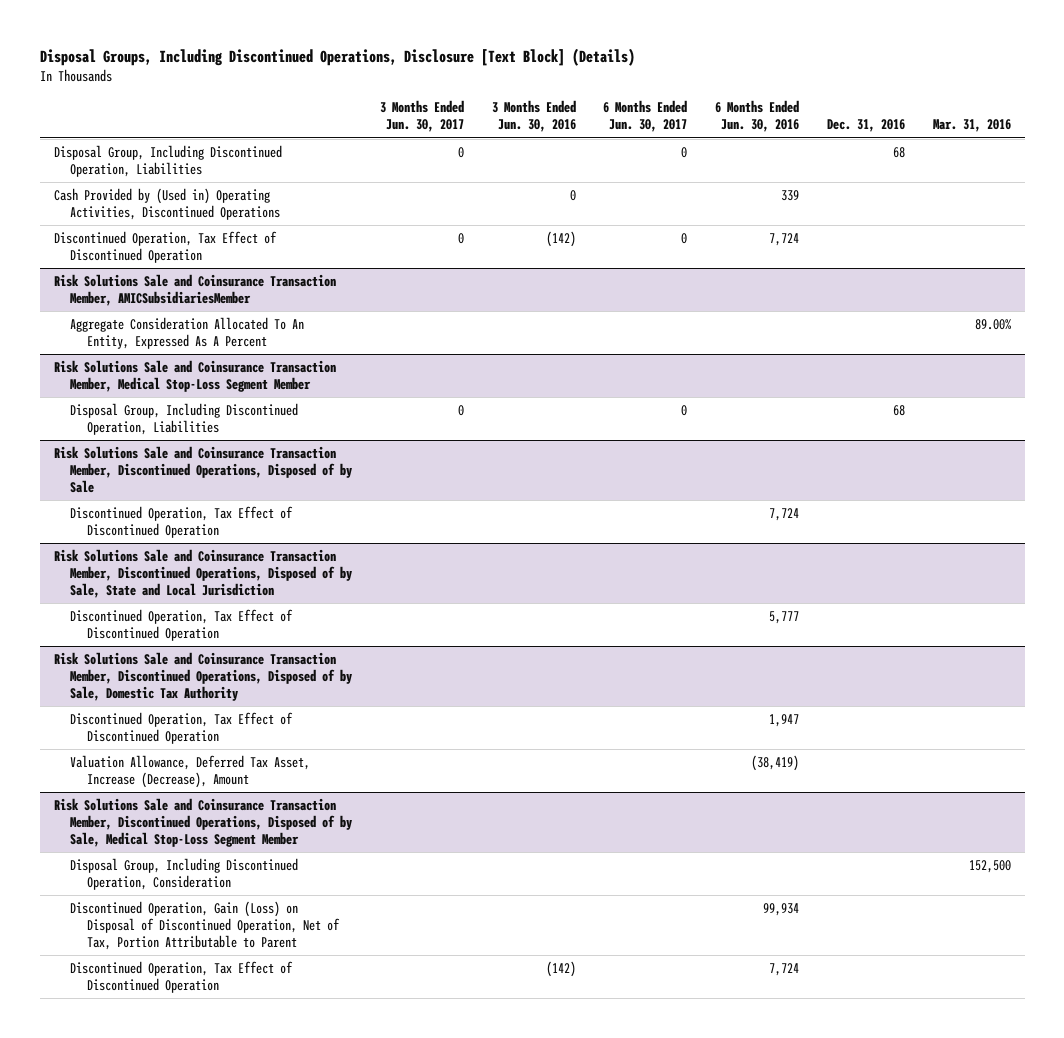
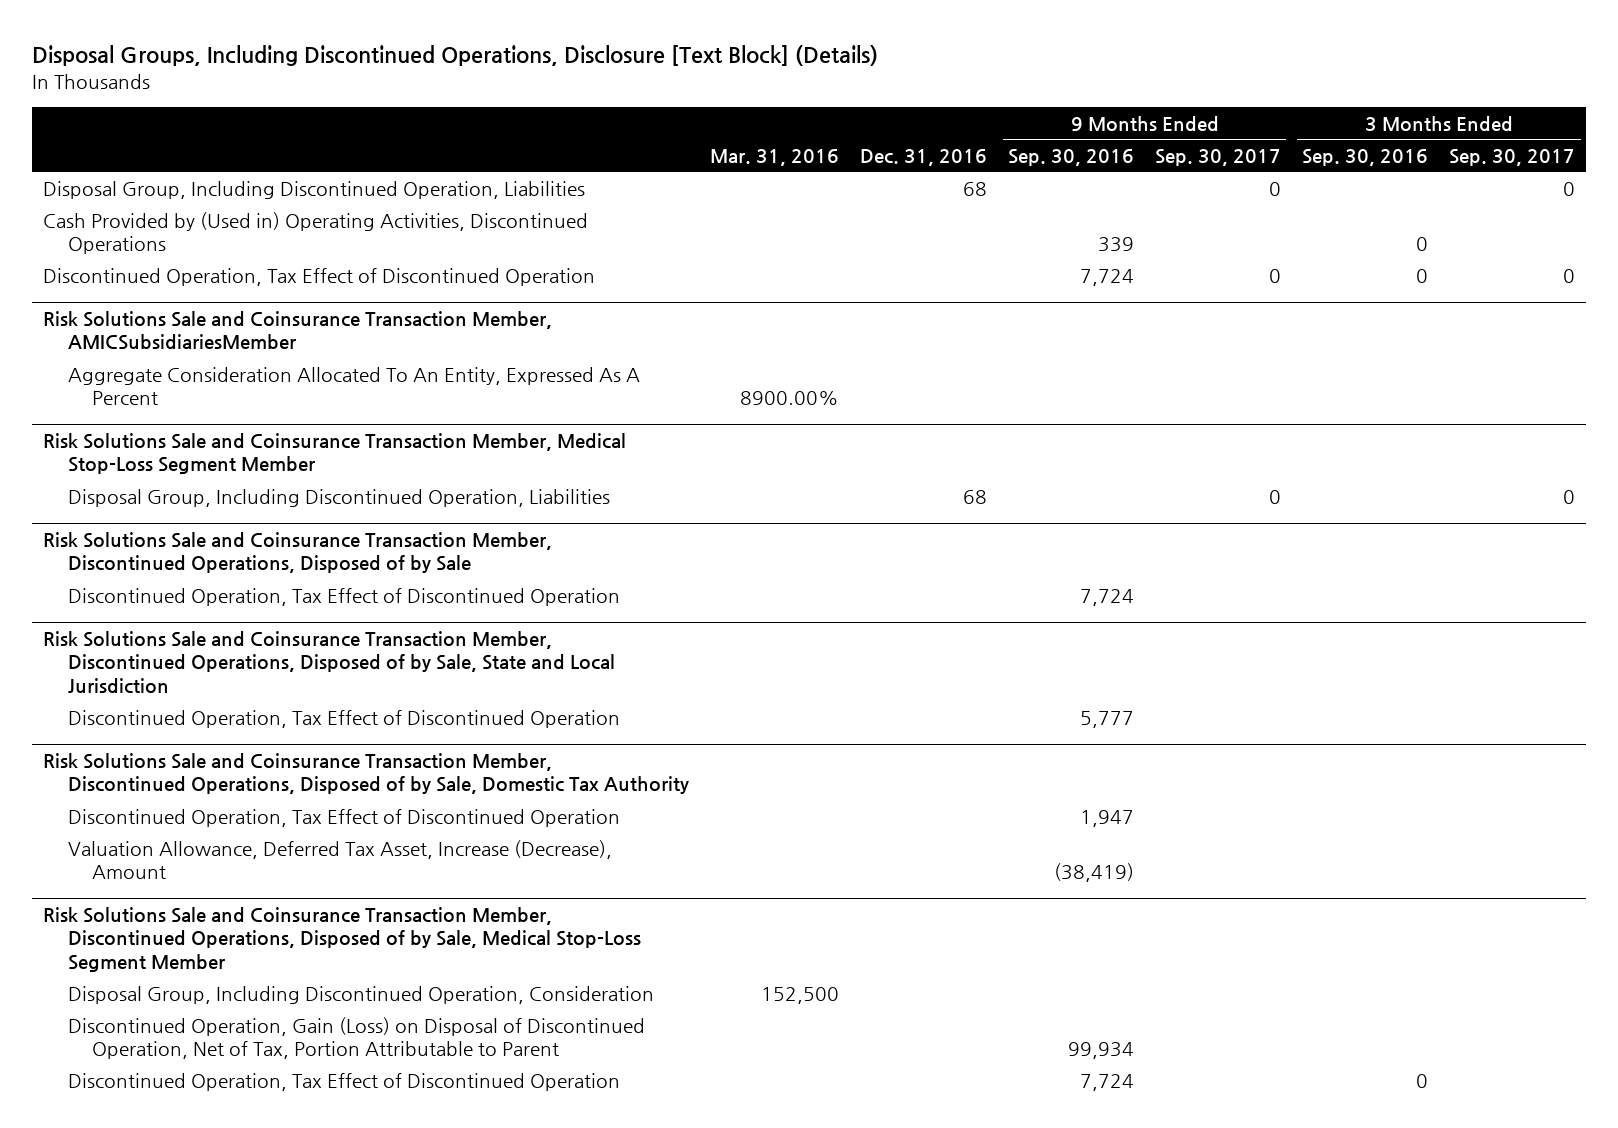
- | 3 Months Ended Jun. 30, 2017 | 3 Months Ended Jun. 30, 2016 | 6 Months Ended Jun. 30, 2017 | 6 Months Ended Jun. 30, 2016 | Dec. 31, 2016 | Mar. 31, 2016
+ | Mar. 31, 2016 | Dec. 31, 2016 | 9 Months Ended Sep. 30, 2016 | 9 Months Ended Sep. 30, 2017 | 3 Months Ended Sep. 30, 2016 | 3 Months Ended Sep. 30, 2017
@ Risk Solutions Sale and Coinsurance Transaction Member, AMICSubsidiariesMember
- Aggregate Consideration Allocated To An Entity, Expressed As A Percent | | | | | | 89.00%
+ Aggregate Consideration Allocated To An Entity, Expressed As A Percent | 8900.00% | | | | |

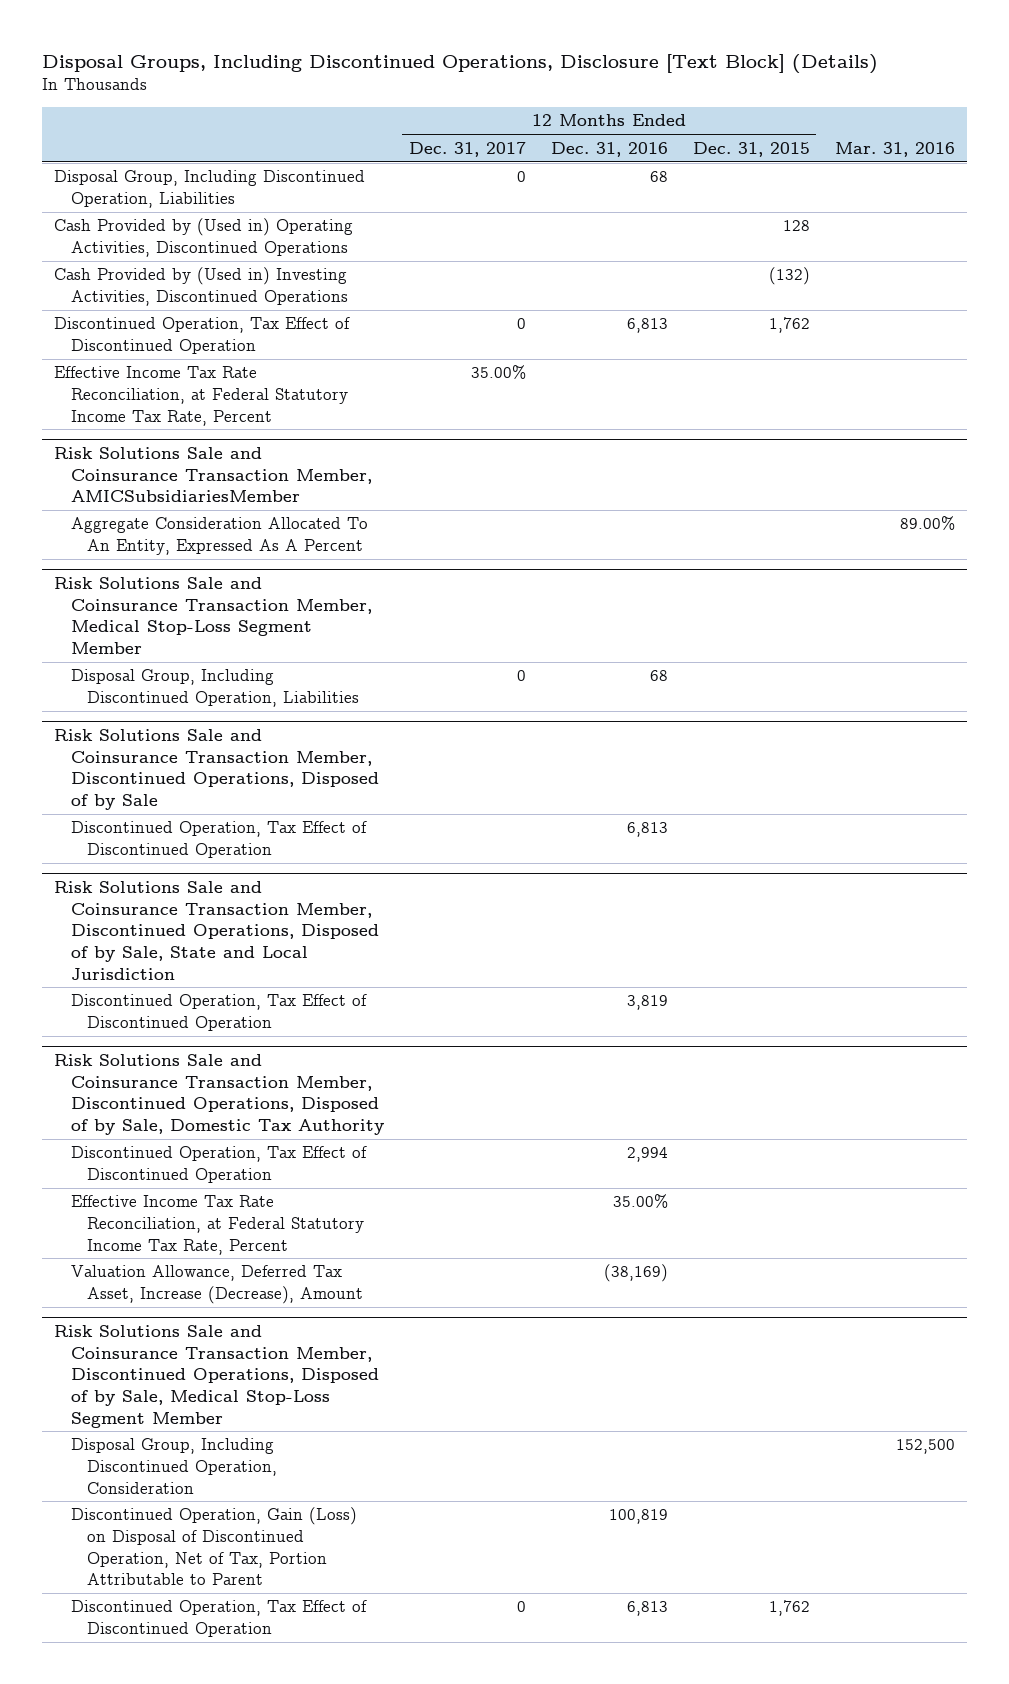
- | Mar. 31, 2016 | Dec. 31, 2016 | 9 Months Ended Sep. 30, 2016 | 9 Months Ended Sep. 30, 2017 | 3 Months Ended Sep. 30, 2016 | 3 Months Ended Sep. 30, 2017
+ | 12 Months Ended Dec. 31, 2017 | 12 Months Ended Dec. 31, 2016 | 12 Months Ended Dec. 31, 2015 | Mar. 31, 2016
+ Cash Provided by (Used in) Investing Activities, Discontinued Operations | | | (132) |
+ Effective Income Tax Rate Reconciliation, at Federal Statutory Income Tax Rate, Percent | 35.00% | | |
@ Risk Solutions Sale and Coinsurance Transaction Member, AMICSubsidiariesMember
- Aggregate Consideration Allocated To An Entity, Expressed As A Percent | 8900.00% | | | | |
+ Aggregate Consideration Allocated To An Entity, Expressed As A Percent | | | | 89.00%
@ Risk Solutions Sale and Coinsurance Transaction Member, Discontinued Operations, Disposed of by Sale, Domestic Tax Authority
+ Effective Income Tax Rate Reconciliation, at Federal Statutory Income Tax Rate, Percent | | 35.00% | |

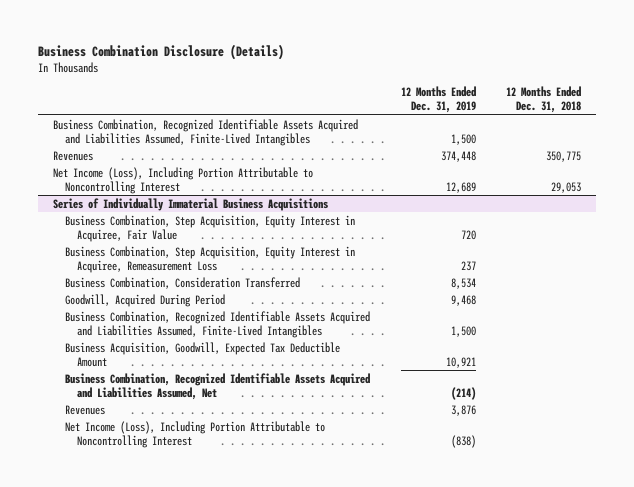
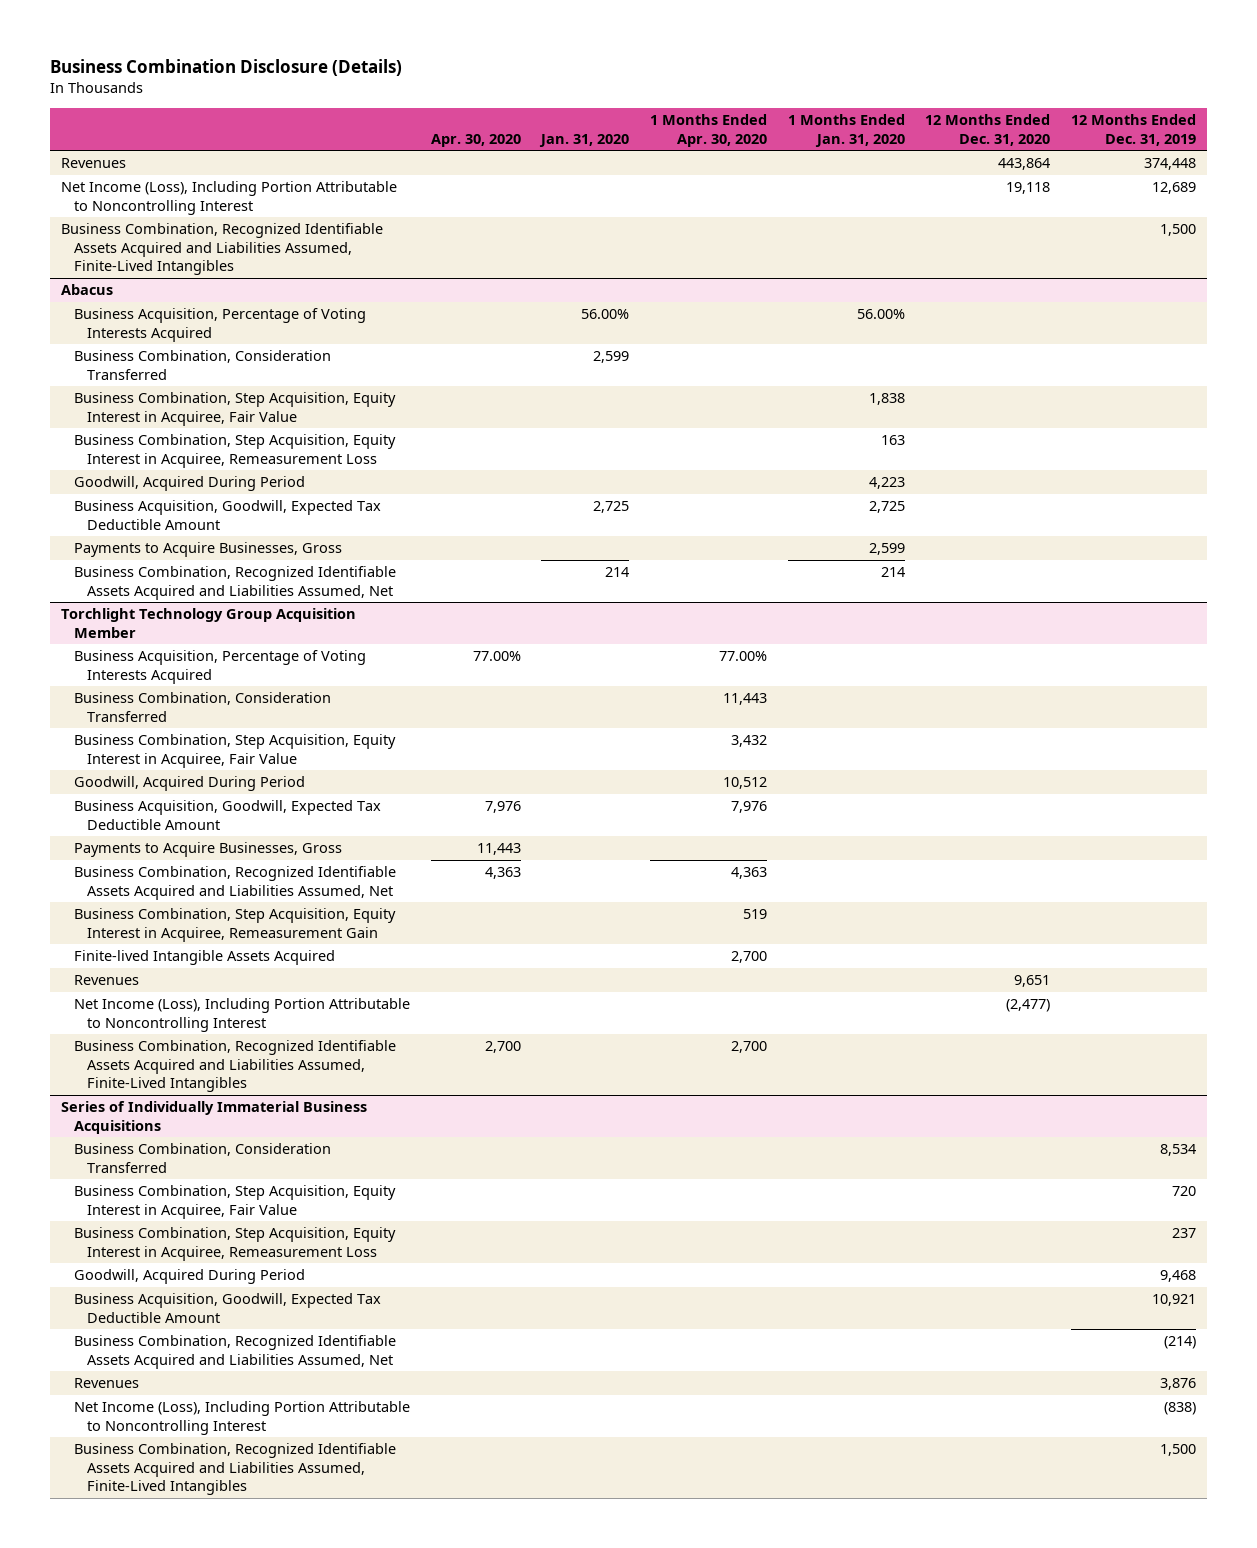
- | 12 Months Ended Dec. 31, 2019 | 12 Months Ended Dec. 31, 2018
+ | Apr. 30, 2020 | Jan. 31, 2020 | 1 Months Ended Apr. 30, 2020 | 1 Months Ended Jan. 31, 2020 | 12 Months Ended Dec. 31, 2020 | 12 Months Ended Dec. 31, 2019
moved down: Business Combination, Recognized Identifiable Assets Acquired and Liabilities Assumed, Finite-Lived Intangibles | | | | | | 1,500
+ Abacus
+ Business Acquisition, Percentage of Voting Interests Acquired | | 56.00% | | 56.00% | |
+ Business Combination, Consideration Transferred | | 2,599 | | | |
+ Business Combination, Step Acquisition, Equity Interest in Acquiree, Fair Value | | | | 1,838 | |
+ Business Combination, Step Acquisition, Equity Interest in Acquiree, Remeasurement Loss | | | | 163 | |
+ Goodwill, Acquired During Period | | | | 4,223 | |
+ Business Acquisition, Goodwill, Expected Tax Deductible Amount | | 2,725 | | 2,725 | |
+ Payments to Acquire Businesses, Gross | | | | 2,599 | |
+ Business Combination, Recognized Identifiable Assets Acquired and Liabilities Assumed, Net | | 214 | | 214 | |
+ Torchlight Technology Group Acquisition Member
+ Business Acquisition, Percentage of Voting Interests Acquired | 77.00% | | 77.00% | | |
+ Business Combination, Consideration Transferred | | | 11,443 | | |
+ Business Combination, Step Acquisition, Equity Interest in Acquiree, Fair Value | | | 3,432 | | |
+ Goodwill, Acquired During Period | | | 10,512 | | |
+ Business Acquisition, Goodwill, Expected Tax Deductible Amount | 7,976 | | 7,976 | | |
+ Payments to Acquire Businesses, Gross | 11,443 | | | | |
+ Business Combination, Recognized Identifiable Assets Acquired and Liabilities Assumed, Net | 4,363 | | 4,363 | | |
+ Business Combination, Step Acquisition, Equity Interest in Acquiree, Remeasurement Gain | | | 519 | | |
+ Finite-lived Intangible Assets Acquired | | | 2,700 | | |
+ Revenues | | | | | 9,651 |
+ Net Income (Loss), Including Portion Attributable to Noncontrolling Interest | | | | | (2,477) |
+ Business Combination, Recognized Identifiable Assets Acquired and Liabilities Assumed, Finite-Lived Intangibles | 2,700 | | 2,700 | | |
@ Series of Individually Immaterial Business Acquisitions
moved up: Business Combination, Consideration Transferred | | | | | | 8,534
moved down: Business Combination, Recognized Identifiable Assets Acquired and Liabilities Assumed, Finite-Lived Intangibles | | | | | | 1,500

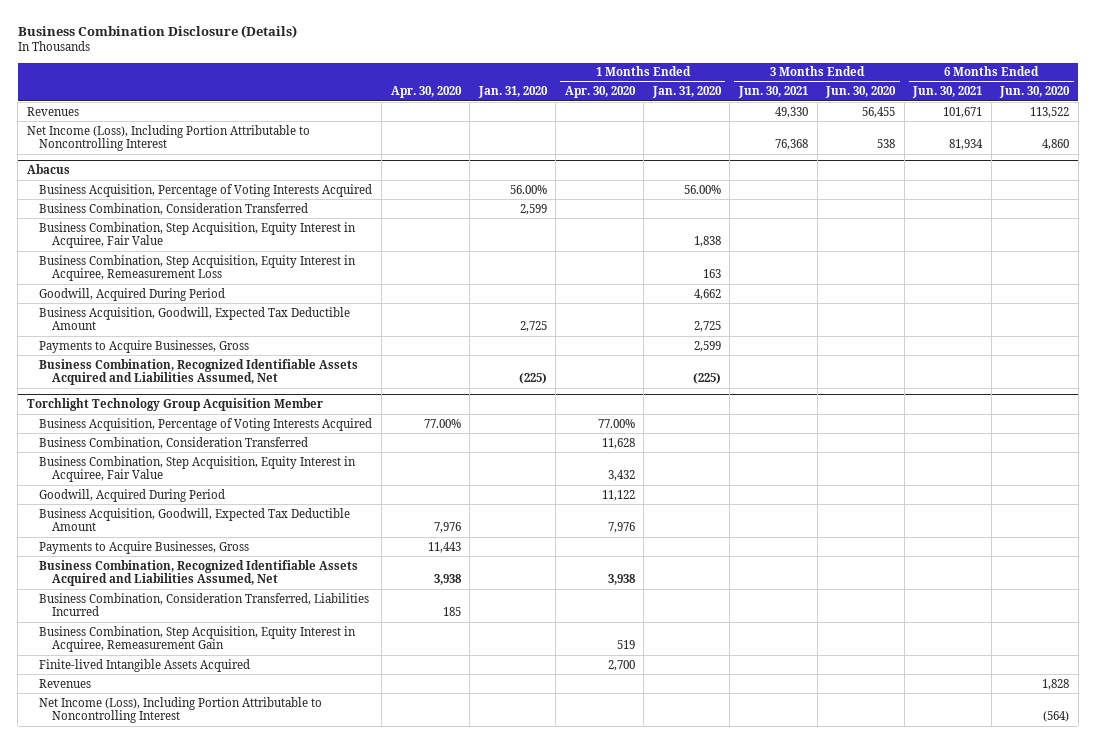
- | Apr. 30, 2020 | Jan. 31, 2020 | 1 Months Ended Apr. 30, 2020 | 1 Months Ended Jan. 31, 2020 | 12 Months Ended Dec. 31, 2020 | 12 Months Ended Dec. 31, 2019
+ | Apr. 30, 2020 | Jan. 31, 2020 | 1 Months Ended Apr. 30, 2020 | 1 Months Ended Jan. 31, 2020 | 3 Months Ended Jun. 30, 2021 | 3 Months Ended Jun. 30, 2020 | 6 Months Ended Jun. 30, 2021 | 6 Months Ended Jun. 30, 2020
- Business Combination, Recognized Identifiable Assets Acquired and Liabilities Assumed, Finite-Lived Intangibles | | | | | | 1,500
@ Abacus
- Goodwill, Acquired During Period | | | | 4,223 | |
+ Goodwill, Acquired During Period | | | | 4,662 | | | |
- Business Combination, Recognized Identifiable Assets Acquired and Liabilities Assumed, Net | | 214 | | 214 | |
+ Business Combination, Recognized Identifiable Assets Acquired and Liabilities Assumed, Net | | (225) | | (225) | | | |
@ Torchlight Technology Group Acquisition Member
- Business Combination, Consideration Transferred | | | 11,443 | | |
+ Business Combination, Consideration Transferred | | | 11,628 | | | | |
- Goodwill, Acquired During Period | | | 10,512 | | |
+ Goodwill, Acquired During Period | | | 11,122 | | | | |
- Business Combination, Recognized Identifiable Assets Acquired and Liabilities Assumed, Net | 4,363 | | 4,363 | | |
+ Business Combination, Recognized Identifiable Assets Acquired and Liabilities Assumed, Net | 3,938 | | 3,938 | | | | |
+ Business Combination, Consideration Transferred, Liabilities Incurred | 185 | | | | | | |
- Business Combination, Recognized Identifiable Assets Acquired and Liabilities Assumed, Finite-Lived Intangibles | 2,700 | | 2,700 | | |
- Series of Individually Immaterial Business Acquisitions
- Business Combination, Consideration Transferred | | | | | | 8,534
- Business Combination, Step Acquisition, Equity Interest in Acquiree, Fair Value | | | | | | 720
- Business Combination, Step Acquisition, Equity Interest in Acquiree, Remeasurement Loss | | | | | | 237
- Goodwill, Acquired During Period | | | | | | 9,468
- Business Acquisition, Goodwill, Expected Tax Deductible Amount | | | | | | 10,921
- Business Combination, Recognized Identifiable Assets Acquired and Liabilities Assumed, Net | | | | | | (214)
- Revenues | | | | | | 3,876
- Net Income (Loss), Including Portion Attributable to Noncontrolling Interest | | | | | | (838)
- Business Combination, Recognized Identifiable Assets Acquired and Liabilities Assumed, Finite-Lived Intangibles | | | | | | 1,500

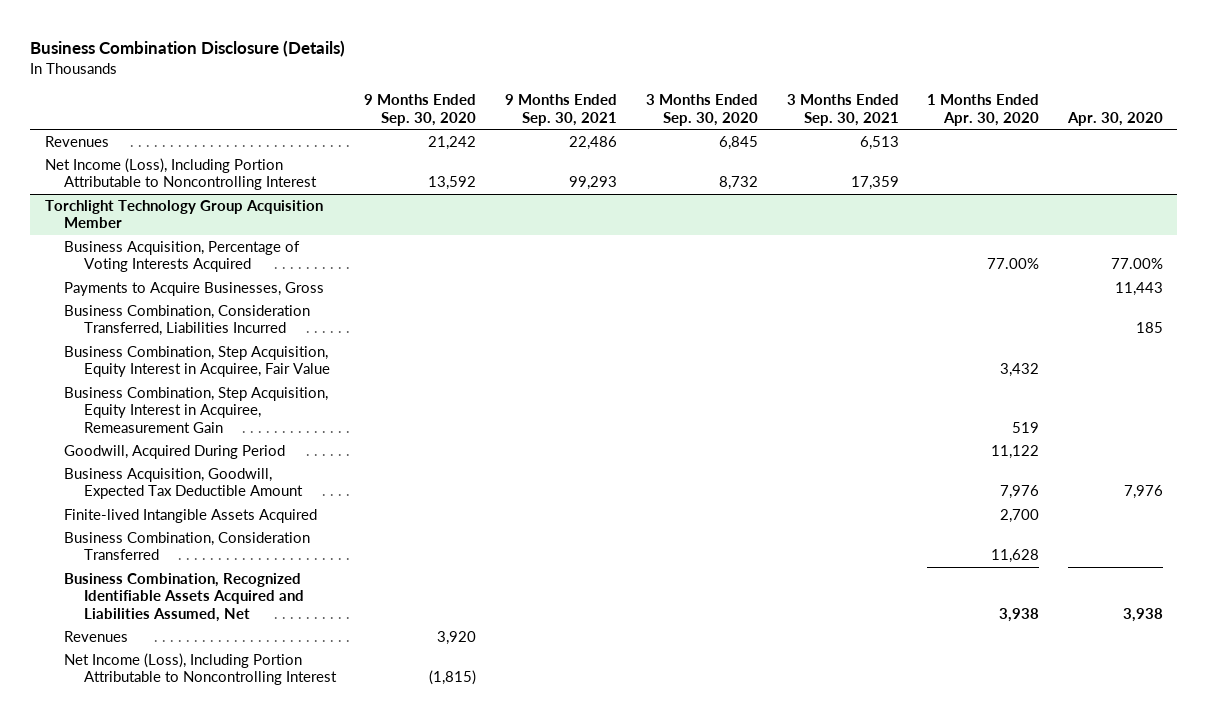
- | Apr. 30, 2020 | Jan. 31, 2020 | 1 Months Ended Apr. 30, 2020 | 1 Months Ended Jan. 31, 2020 | 3 Months Ended Jun. 30, 2021 | 3 Months Ended Jun. 30, 2020 | 6 Months Ended Jun. 30, 2021 | 6 Months Ended Jun. 30, 2020
+ | 9 Months Ended Sep. 30, 2020 | 9 Months Ended Sep. 30, 2021 | 3 Months Ended Sep. 30, 2020 | 3 Months Ended Sep. 30, 2021 | 1 Months Ended Apr. 30, 2020 | Apr. 30, 2020
- Abacus
- Business Acquisition, Percentage of Voting Interests Acquired | | 56.00% | | 56.00% | | | |
- Business Combination, Consideration Transferred | | 2,599 | | | | | |
- Business Combination, Step Acquisition, Equity Interest in Acquiree, Fair Value | | | | 1,838 | | | |
- Business Combination, Step Acquisition, Equity Interest in Acquiree, Remeasurement Loss | | | | 163 | | | |
- Goodwill, Acquired During Period | | | | 4,662 | | | |
- Business Acquisition, Goodwill, Expected Tax Deductible Amount | | 2,725 | | 2,725 | | | |
- Payments to Acquire Businesses, Gross | | | | 2,599 | | | |
- Business Combination, Recognized Identifiable Assets Acquired and Liabilities Assumed, Net | | (225) | | (225) | | | |
@ Torchlight Technology Group Acquisition Member
moved down: Business Combination, Step Acquisition, Equity Interest in Acquiree, Fair Value | | | | | 3,432 |
moved down: Goodwill, Acquired During Period | | | | | 11,122 |
moved down: Business Acquisition, Goodwill, Expected Tax Deductible Amount | | | | | 7,976 | 7,976
moved down: Business Combination, Consideration Transferred | | | | | 11,628 |
moved down: Business Combination, Recognized Identifiable Assets Acquired and Liabilities Assumed, Net | | | | | 3,938 | 3,938

